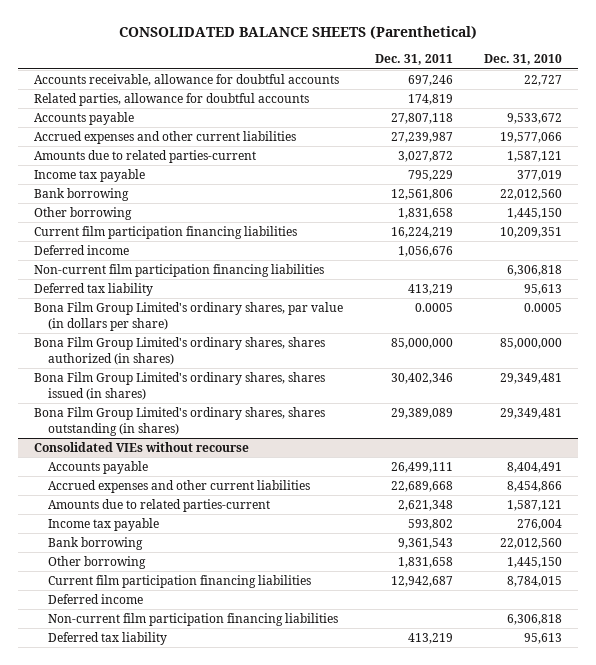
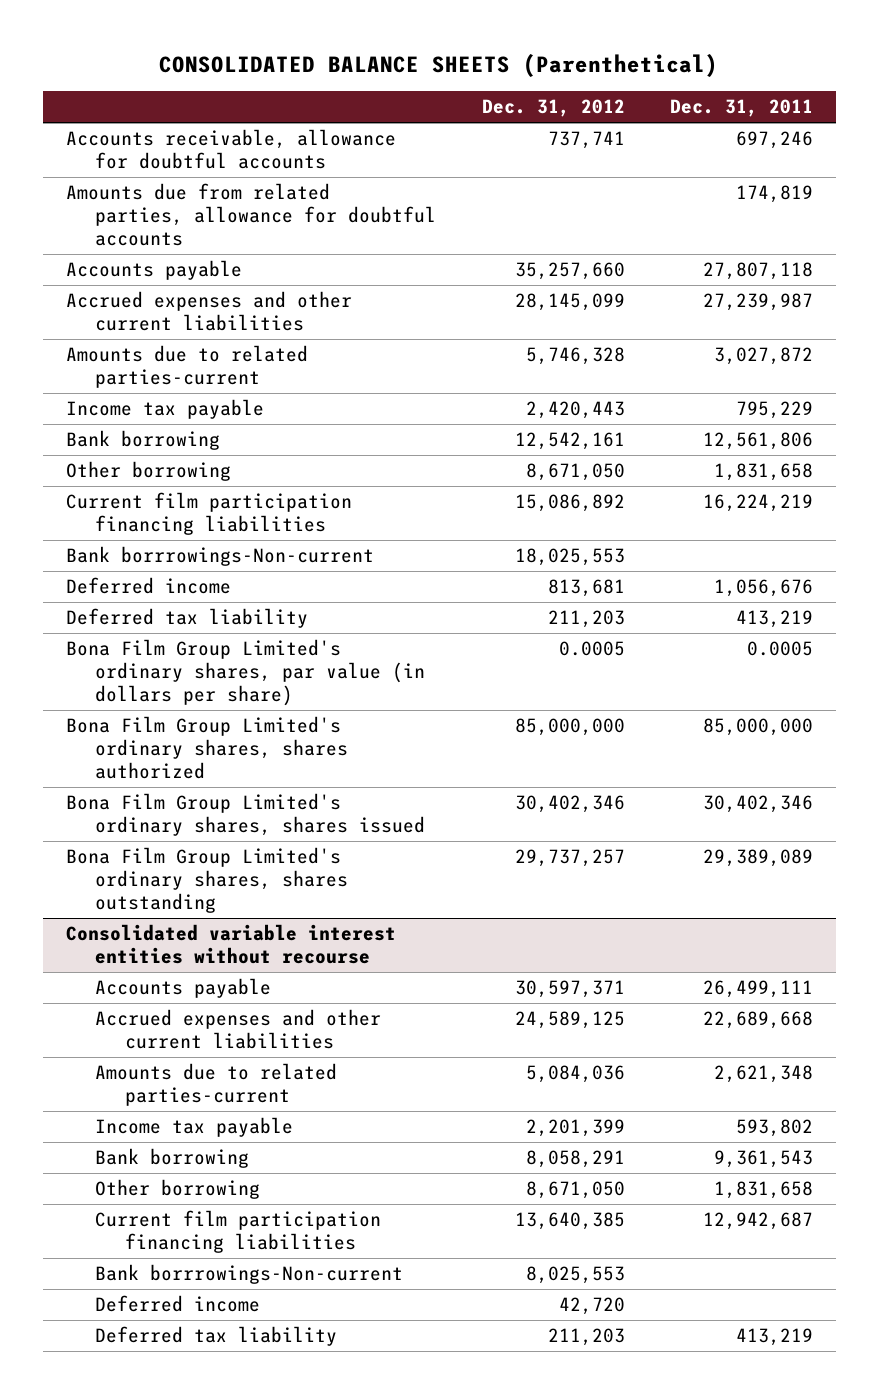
- | Dec. 31, 2011 | Dec. 31, 2010
+ | Dec. 31, 2012 | Dec. 31, 2011
- Related parties, allowance for doubtful accounts | 174,819 |
+ Amounts due from related parties, allowance for doubtful accounts | | 174,819
+ Bank borrrowings-Non-current | 18,025,553 |
- Non-current film participation financing liabilities | | 6,306,818
- Bona Film Group Limited's ordinary shares, shares authorized (in shares) | 85,000,000 | 85,000,000
- Bona Film Group Limited's ordinary shares, shares issued (in shares) | 30,402,346 | 29,349,481
- Bona Film Group Limited's ordinary shares, shares outstanding (in shares) | 29,389,089 | 29,349,481
- Consolidated VIEs without recourse
+ Bona Film Group Limited's ordinary shares, shares authorized | 85,000,000 | 85,000,000
+ Bona Film Group Limited's ordinary shares, shares issued | 30,402,346 | 30,402,346
+ Bona Film Group Limited's ordinary shares, shares outstanding | 29,737,257 | 29,389,089
+ Consolidated variable interest entities without recourse
+ Bank borrrowings-Non-current | 8,025,553 |
- Non-current film participation financing liabilities | | 6,306,818

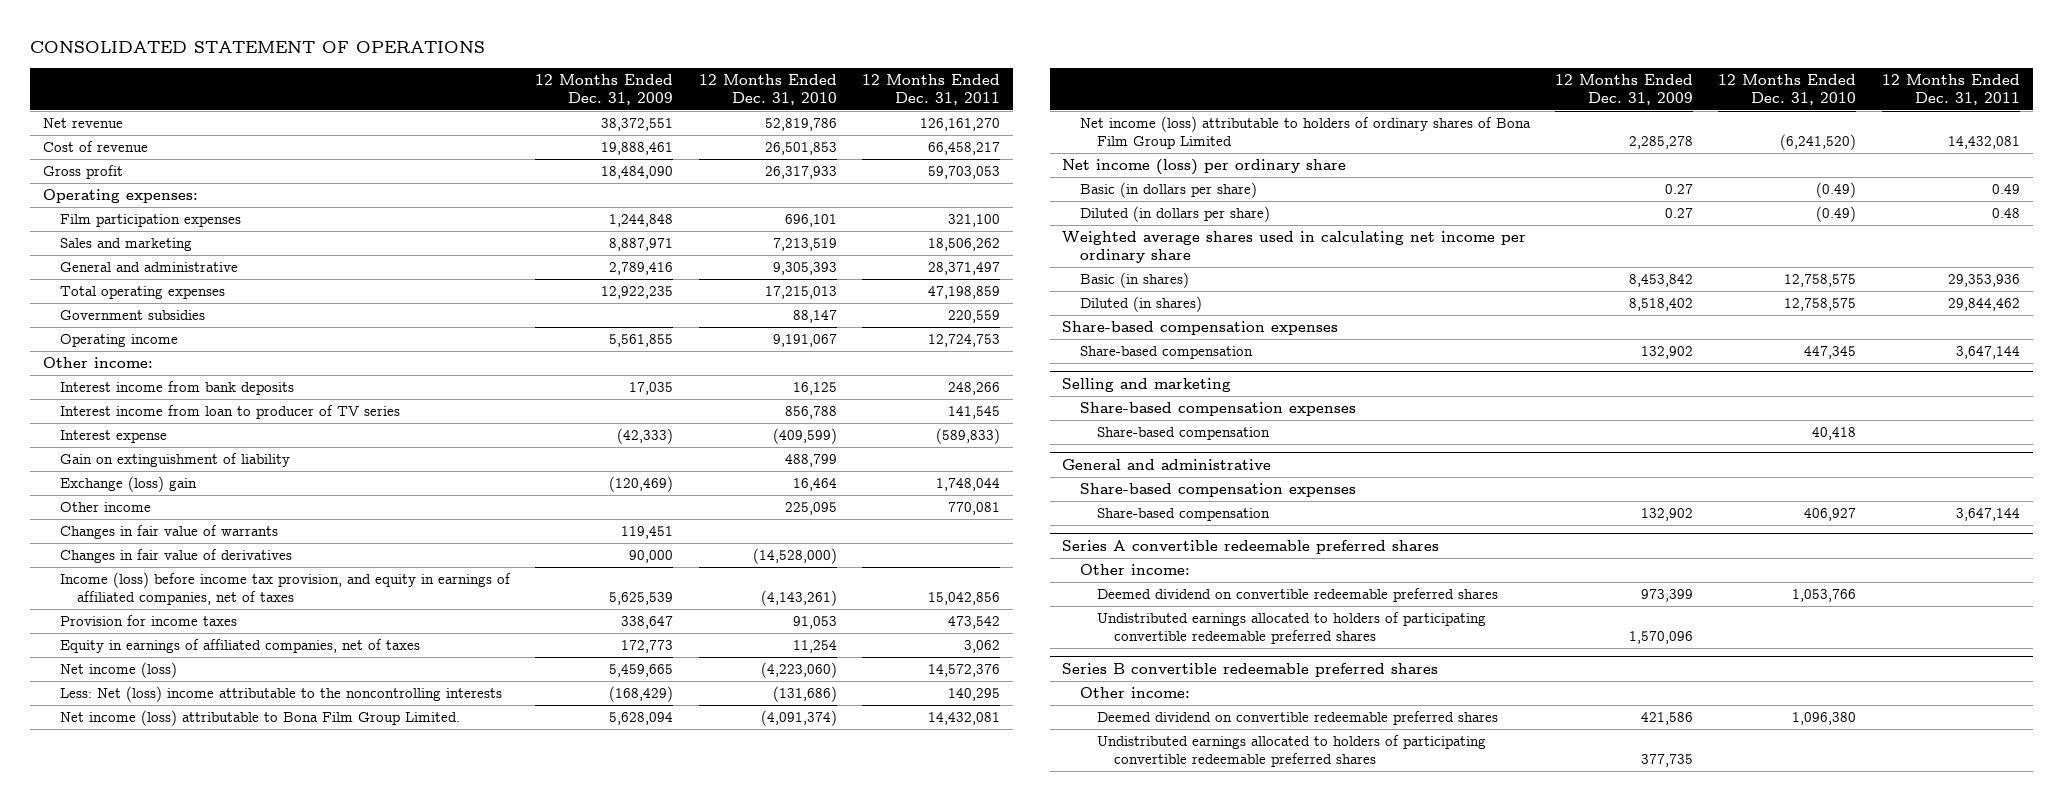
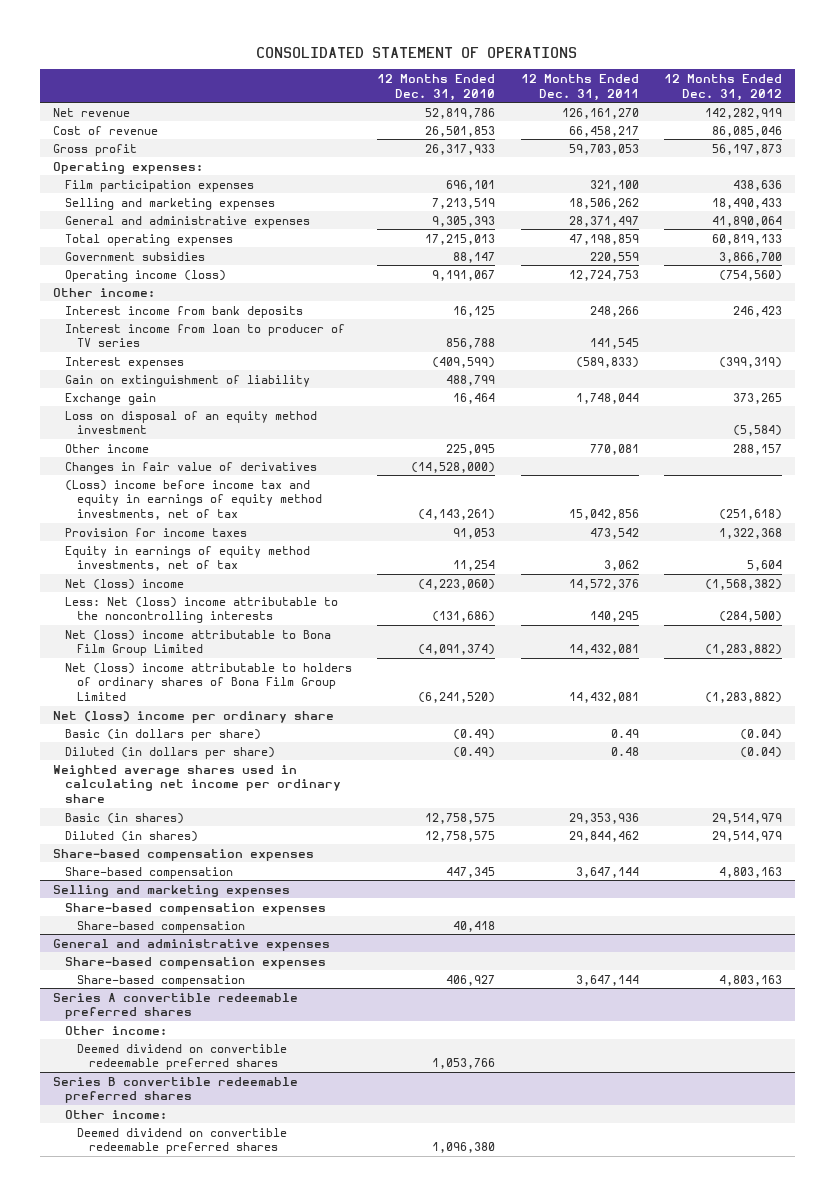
- | 12 Months Ended Dec. 31, 2009 | 12 Months Ended Dec. 31, 2010 | 12 Months Ended Dec. 31, 2011
+ | 12 Months Ended Dec. 31, 2010 | 12 Months Ended Dec. 31, 2011 | 12 Months Ended Dec. 31, 2012
- Sales and marketing | 8,887,971 | 7,213,519 | 18,506,262
- General and administrative | 2,789,416 | 9,305,393 | 28,371,497
+ Selling and marketing expenses | 7,213,519 | 18,506,262 | 18,490,433
+ General and administrative expenses | 9,305,393 | 28,371,497 | 41,890,064
- Operating income | 5,561,855 | 9,191,067 | 12,724,753
+ Operating income (loss) | 9,191,067 | 12,724,753 | (754,560)
- Interest expense | (42,333) | (409,599) | (589,833)
+ Interest expenses | (409,599) | (589,833) | (399,319)
- Exchange (loss) gain | (120,469) | 16,464 | 1,748,044
+ Exchange gain | 16,464 | 1,748,044 | 373,265
+ Loss on disposal of an equity method investment | | | (5,584)
- Changes in fair value of warrants | 119,451 | |
- Income (loss) before income tax provision, and equity in earnings of affiliated companies, net of taxes | 5,625,539 | (4,143,261) | 15,042,856
+ (Loss) income before income tax and equity in earnings of equity method investments, net of tax | (4,143,261) | 15,042,856 | (251,618)
- Equity in earnings of affiliated companies, net of taxes | 172,773 | 11,254 | 3,062
- Net income (loss) | 5,459,665 | (4,223,060) | 14,572,376
+ Equity in earnings of equity method investments, net of tax | 11,254 | 3,062 | 5,604
+ Net (loss) income | (4,223,060) | 14,572,376 | (1,568,382)
- Net income (loss) attributable to Bona Film Group Limited. | 5,628,094 | (4,091,374) | 14,432,081
- Net income (loss) attributable to holders of ordinary shares of Bona Film Group Limited | 2,285,278 | (6,241,520) | 14,432,081
- Net income (loss) per ordinary share
+ Net (loss) income attributable to Bona Film Group Limited | (4,091,374) | 14,432,081 | (1,283,882)
+ Net (loss) income attributable to holders of ordinary shares of Bona Film Group Limited | (6,241,520) | 14,432,081 | (1,283,882)
+ Net (loss) income per ordinary share
- Selling and marketing
+ Selling and marketing expenses
- General and administrative
+ General and administrative expenses
@ Series A convertible redeemable preferred shares
- Undistributed earnings allocated to holders of participating convertible redeemable preferred shares | 1,570,096 | |
@ Series B convertible redeemable preferred shares
- Undistributed earnings allocated to holders of participating convertible redeemable preferred shares | 377,735 | |

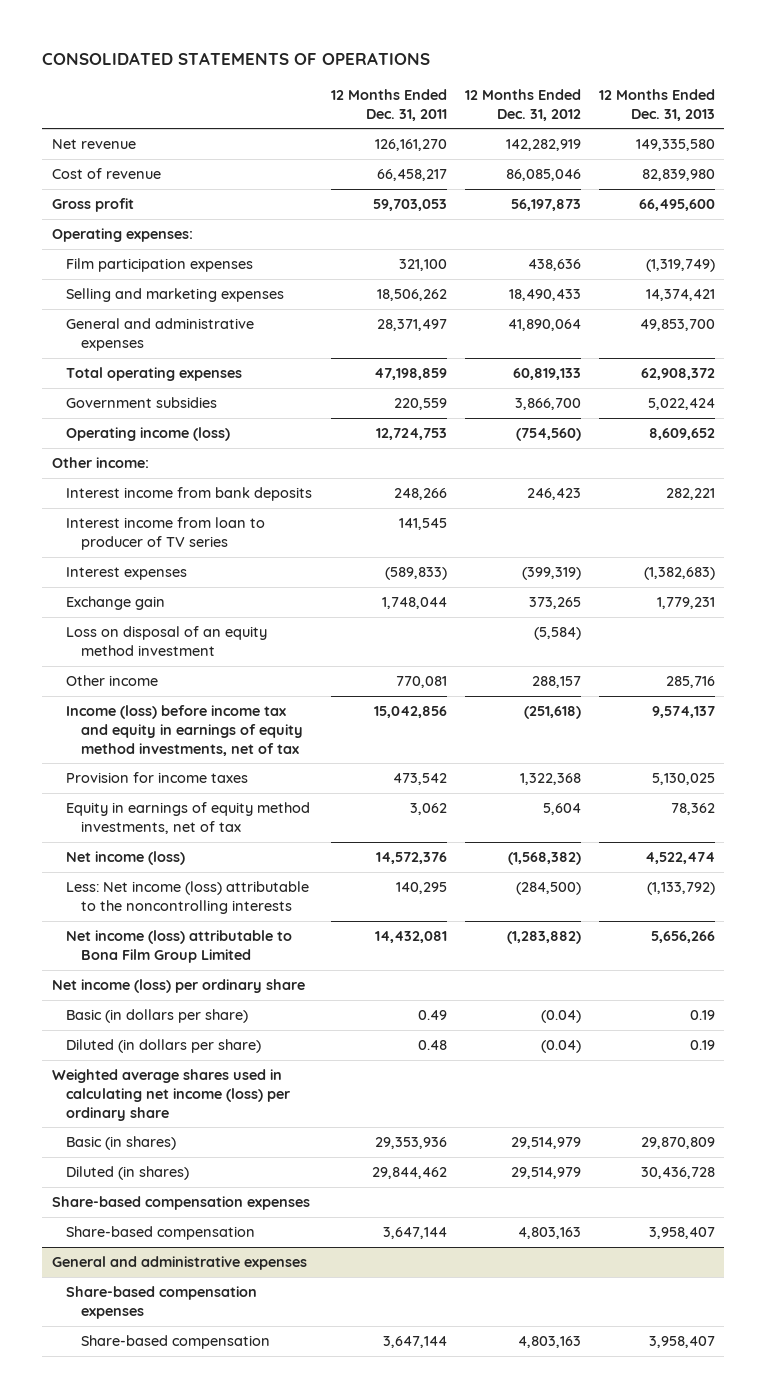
- CONSOLIDATED STATEMENT OF OPERATIONS
+ CONSOLIDATED STATEMENTS OF OPERATIONS
- | 12 Months Ended Dec. 31, 2010 | 12 Months Ended Dec. 31, 2011 | 12 Months Ended Dec. 31, 2012
+ | 12 Months Ended Dec. 31, 2011 | 12 Months Ended Dec. 31, 2012 | 12 Months Ended Dec. 31, 2013
- Gain on extinguishment of liability | 488,799 | |
- Changes in fair value of derivatives | (14,528,000) | |
- (Loss) income before income tax and equity in earnings of equity method investments, net of tax | (4,143,261) | 15,042,856 | (251,618)
+ Income (loss) before income tax and equity in earnings of equity method investments, net of tax | 15,042,856 | (251,618) | 9,574,137
- Net (loss) income | (4,223,060) | 14,572,376 | (1,568,382)
- Less: Net (loss) income attributable to the noncontrolling interests | (131,686) | 140,295 | (284,500)
- Net (loss) income attributable to Bona Film Group Limited | (4,091,374) | 14,432,081 | (1,283,882)
- Net (loss) income attributable to holders of ordinary shares of Bona Film Group Limited | (6,241,520) | 14,432,081 | (1,283,882)
- Net (loss) income per ordinary share
+ Net income (loss) | 14,572,376 | (1,568,382) | 4,522,474
+ Less: Net income (loss) attributable to the noncontrolling interests | 140,295 | (284,500) | (1,133,792)
+ Net income (loss) attributable to Bona Film Group Limited | 14,432,081 | (1,283,882) | 5,656,266
+ Net income (loss) per ordinary share
- Weighted average shares used in calculating net income per ordinary share
+ Weighted average shares used in calculating net income (loss) per ordinary share
- Selling and marketing expenses
- Share-based compensation expenses
- Share-based compensation | 40,418 | |
- Series A convertible redeemable preferred shares
- Other income:
- Deemed dividend on convertible redeemable preferred shares | 1,053,766 | |
- Series B convertible redeemable preferred shares
- Other income:
- Deemed dividend on convertible redeemable preferred shares | 1,096,380 | |

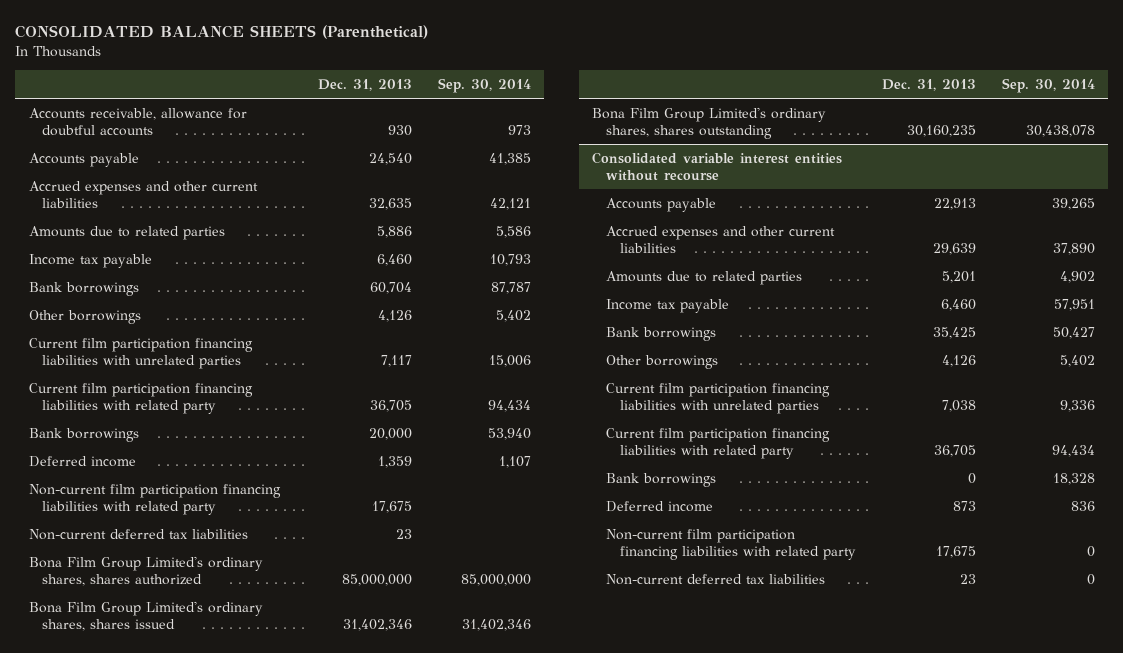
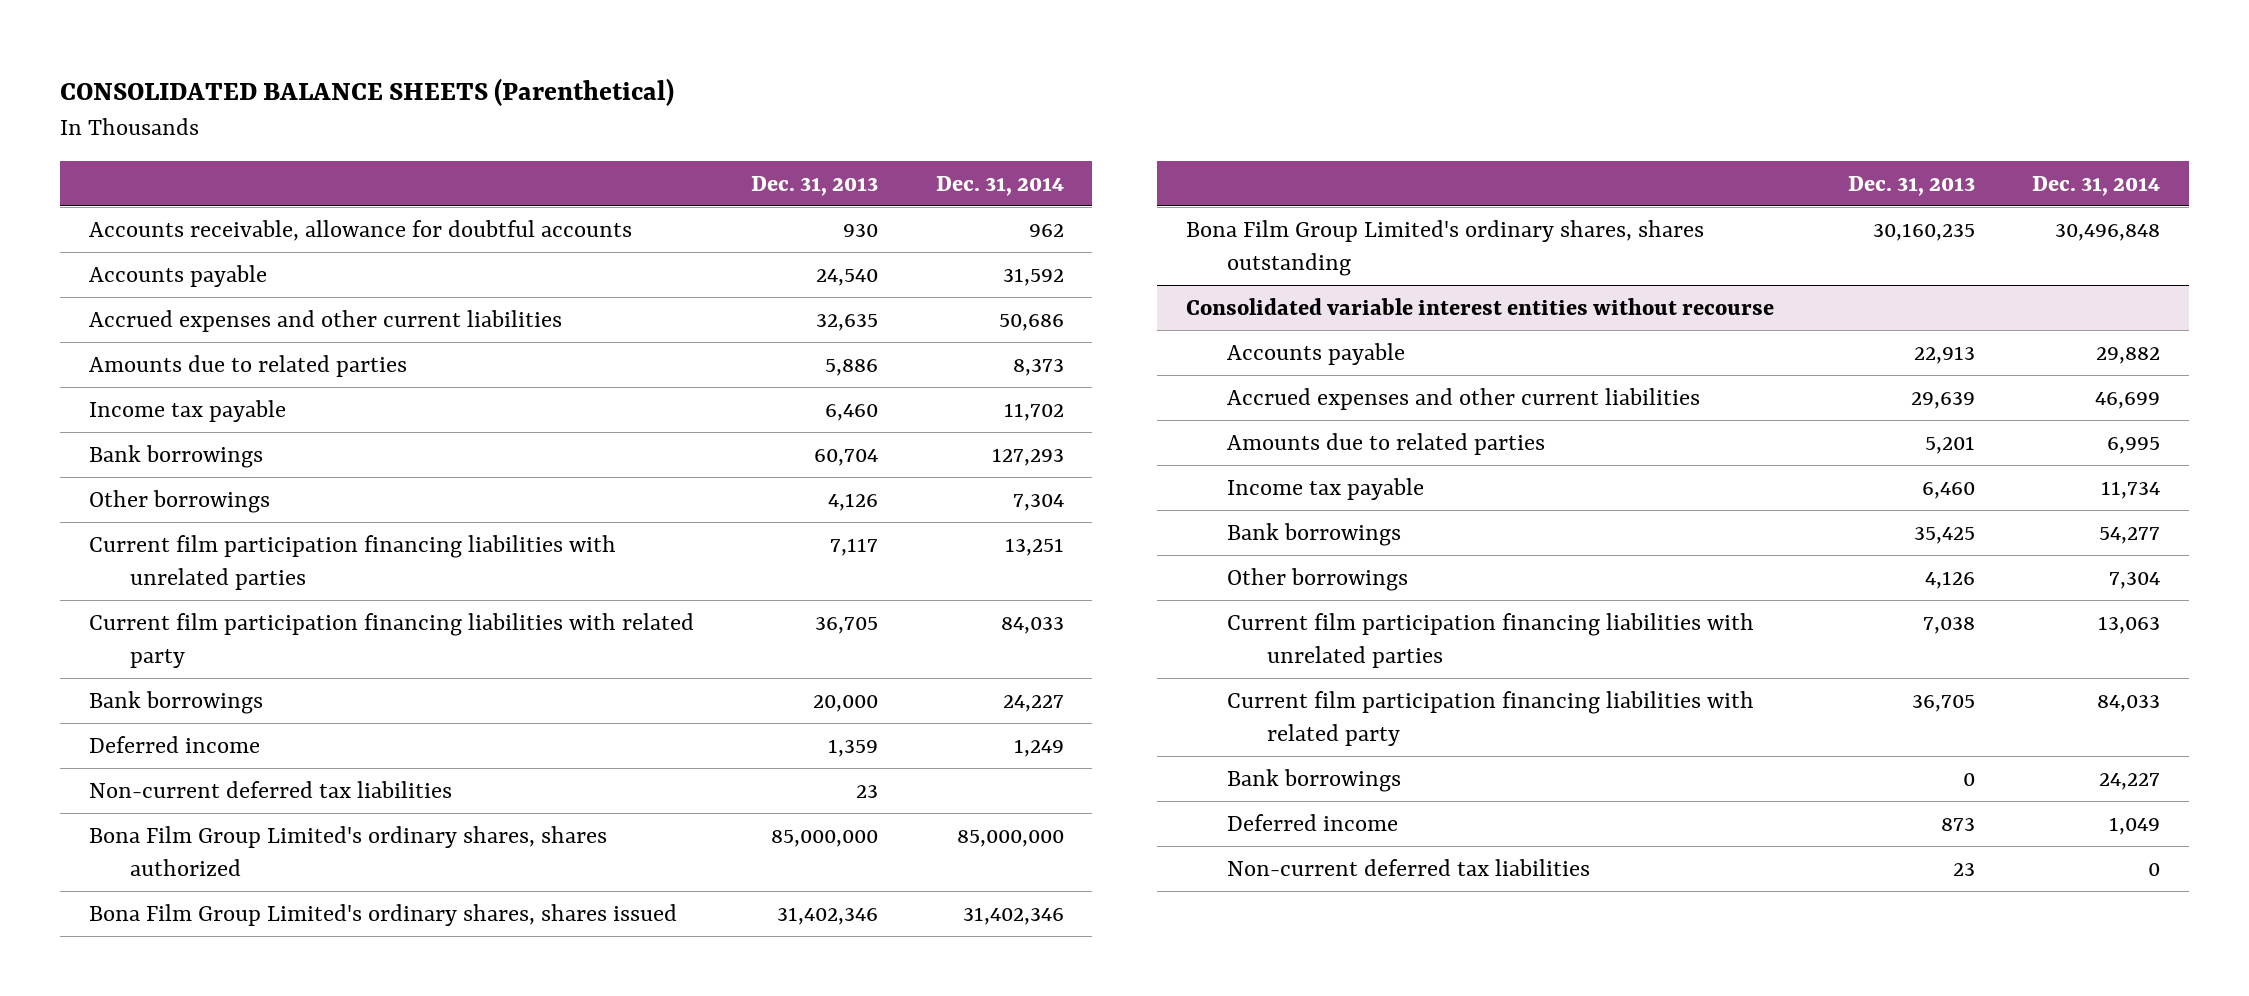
- | Dec. 31, 2013 | Sep. 30, 2014
+ | Dec. 31, 2013 | Dec. 31, 2014
- Non-current film participation financing liabilities with related party | 17,675 |
@ Consolidated variable interest entities without recourse
- Non-current film participation financing liabilities with related party | 17,675 | 0

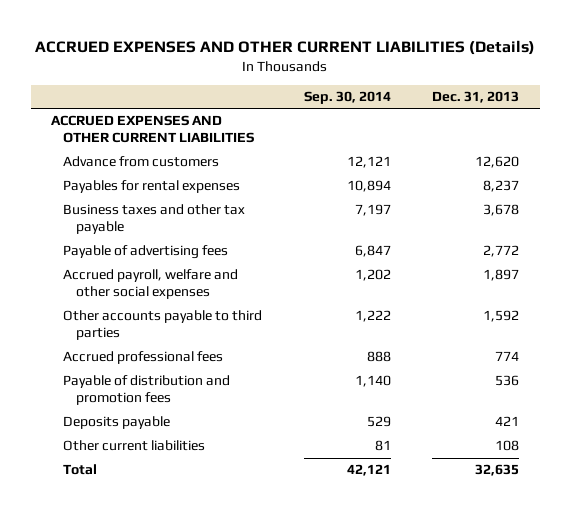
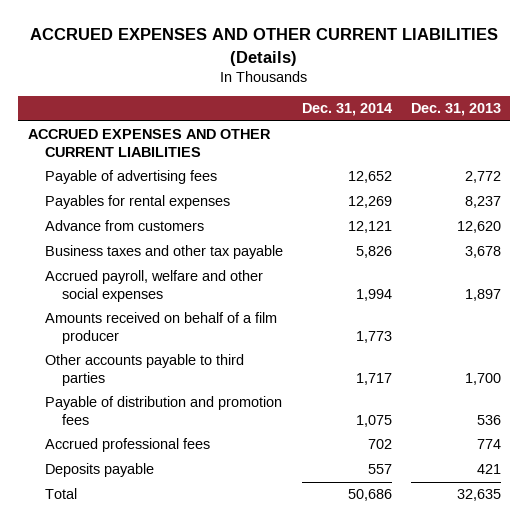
- | Sep. 30, 2014 | Dec. 31, 2013
+ | Dec. 31, 2014 | Dec. 31, 2013
moved up: Payable of advertising fees | 12,652 | 2,772
moved down: Advance from customers | 12,121 | 12,620
- Other accounts payable to third parties | 1,222 | 1,592
+ Amounts received on behalf of a film producer | 1,773 |
+ Other accounts payable to third parties | 1,717 | 1,700
moved down: Accrued professional fees | 702 | 774
- Other current liabilities | 81 | 108

